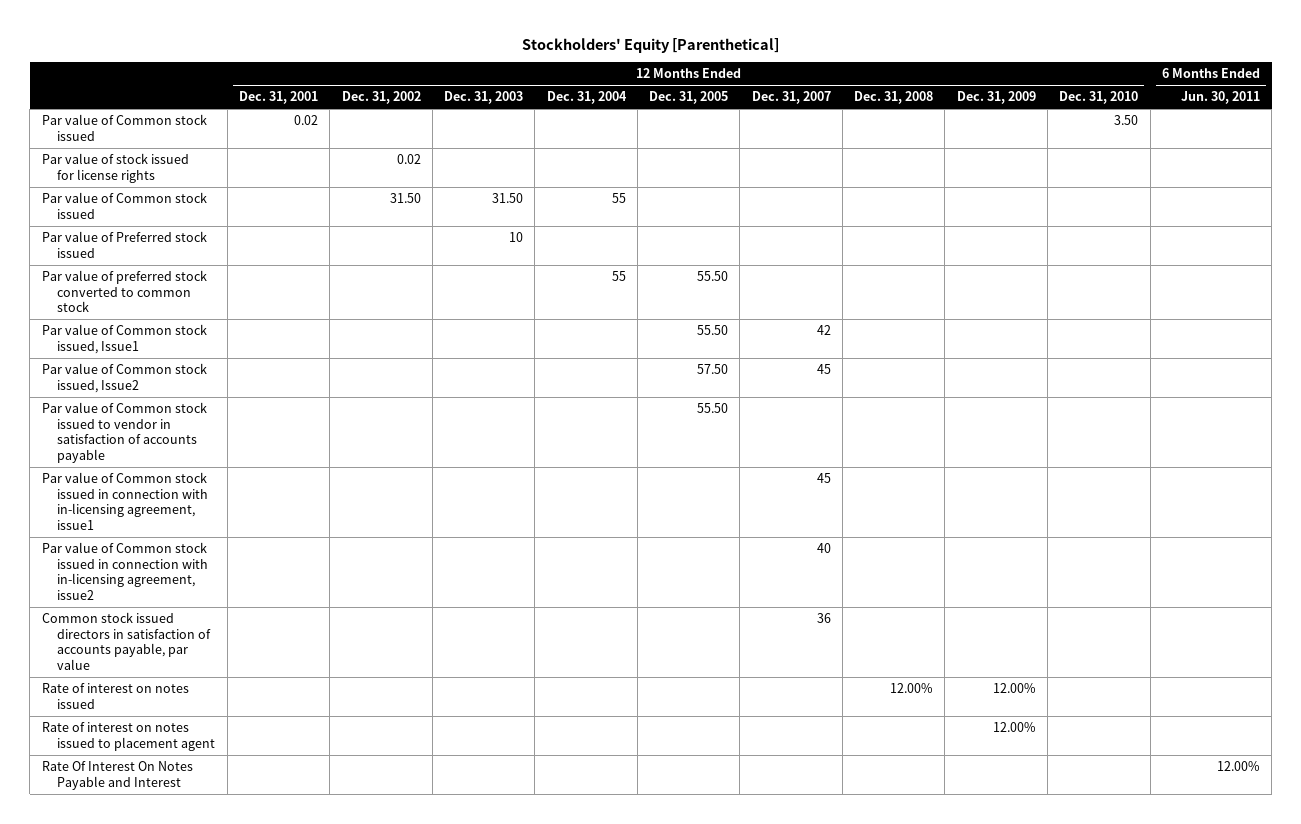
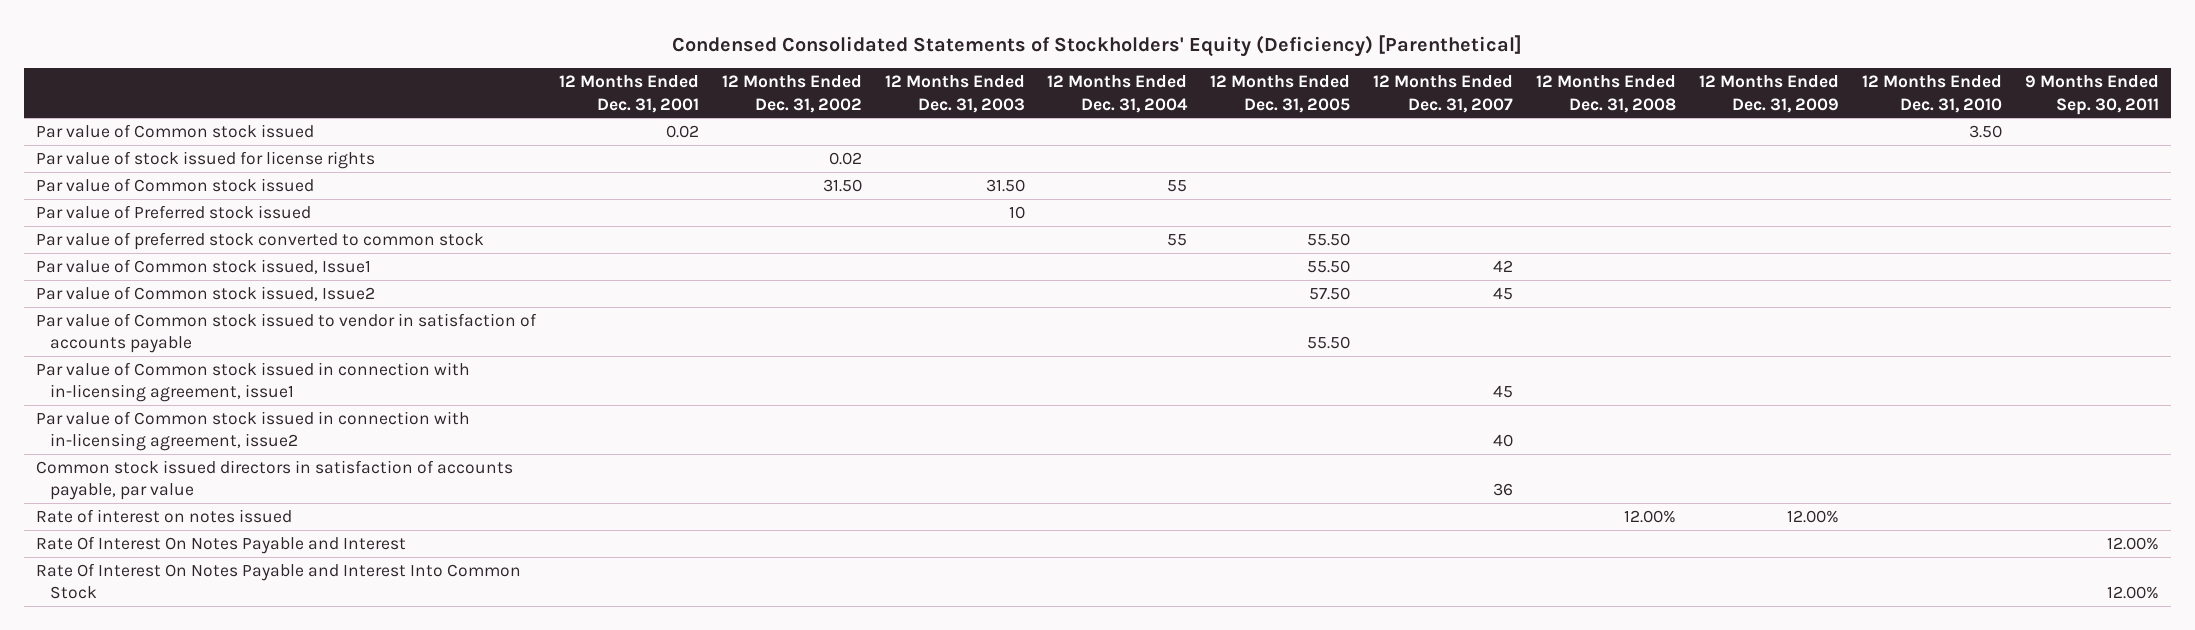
- Stockholders' Equity [Parenthetical]
+ Condensed Consolidated Statements of Stockholders' Equity (Deficiency) [Parenthetical]
- | 12 Months Ended Dec. 31, 2001 | 12 Months Ended Dec. 31, 2002 | 12 Months Ended Dec. 31, 2003 | 12 Months Ended Dec. 31, 2004 | 12 Months Ended Dec. 31, 2005 | 12 Months Ended Dec. 31, 2007 | 12 Months Ended Dec. 31, 2008 | 12 Months Ended Dec. 31, 2009 | 12 Months Ended Dec. 31, 2010 | 6 Months Ended Jun. 30, 2011
+ | 12 Months Ended Dec. 31, 2001 | 12 Months Ended Dec. 31, 2002 | 12 Months Ended Dec. 31, 2003 | 12 Months Ended Dec. 31, 2004 | 12 Months Ended Dec. 31, 2005 | 12 Months Ended Dec. 31, 2007 | 12 Months Ended Dec. 31, 2008 | 12 Months Ended Dec. 31, 2009 | 12 Months Ended Dec. 31, 2010 | 9 Months Ended Sep. 30, 2011
- Rate of interest on notes issued to placement agent | | | | | | | | 12.00% | |
+ Rate Of Interest On Notes Payable and Interest Into Common Stock | | | | | | | | | | 12.00%

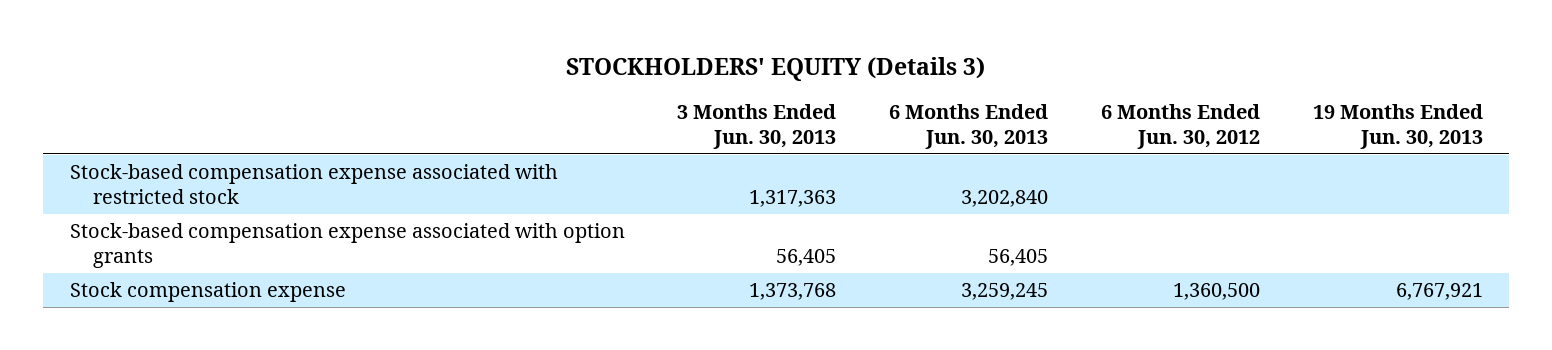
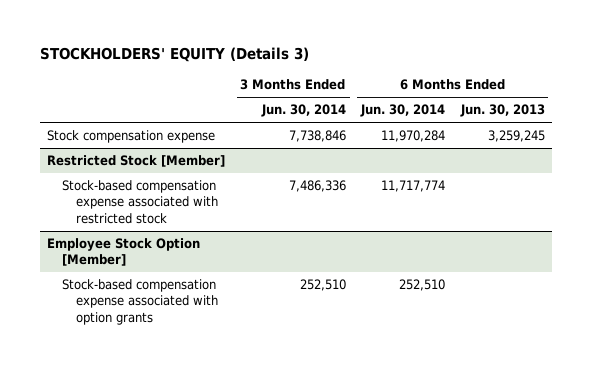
- | 3 Months Ended Jun. 30, 2013 | 6 Months Ended Jun. 30, 2013 | 6 Months Ended Jun. 30, 2012 | 19 Months Ended Jun. 30, 2013
+ | 3 Months Ended Jun. 30, 2014 | 6 Months Ended Jun. 30, 2014 | 6 Months Ended Jun. 30, 2013
- Stock-based compensation expense associated with restricted stock | 1,317,363 | 3,202,840 | |
- Stock-based compensation expense associated with option grants | 56,405 | 56,405 | |
+ Restricted Stock [Member]
+ Stock-based compensation expense associated with restricted stock | 7,486,336 | 11,717,774 |
+ Employee Stock Option [Member]
+ Stock-based compensation expense associated with option grants | 252,510 | 252,510 |

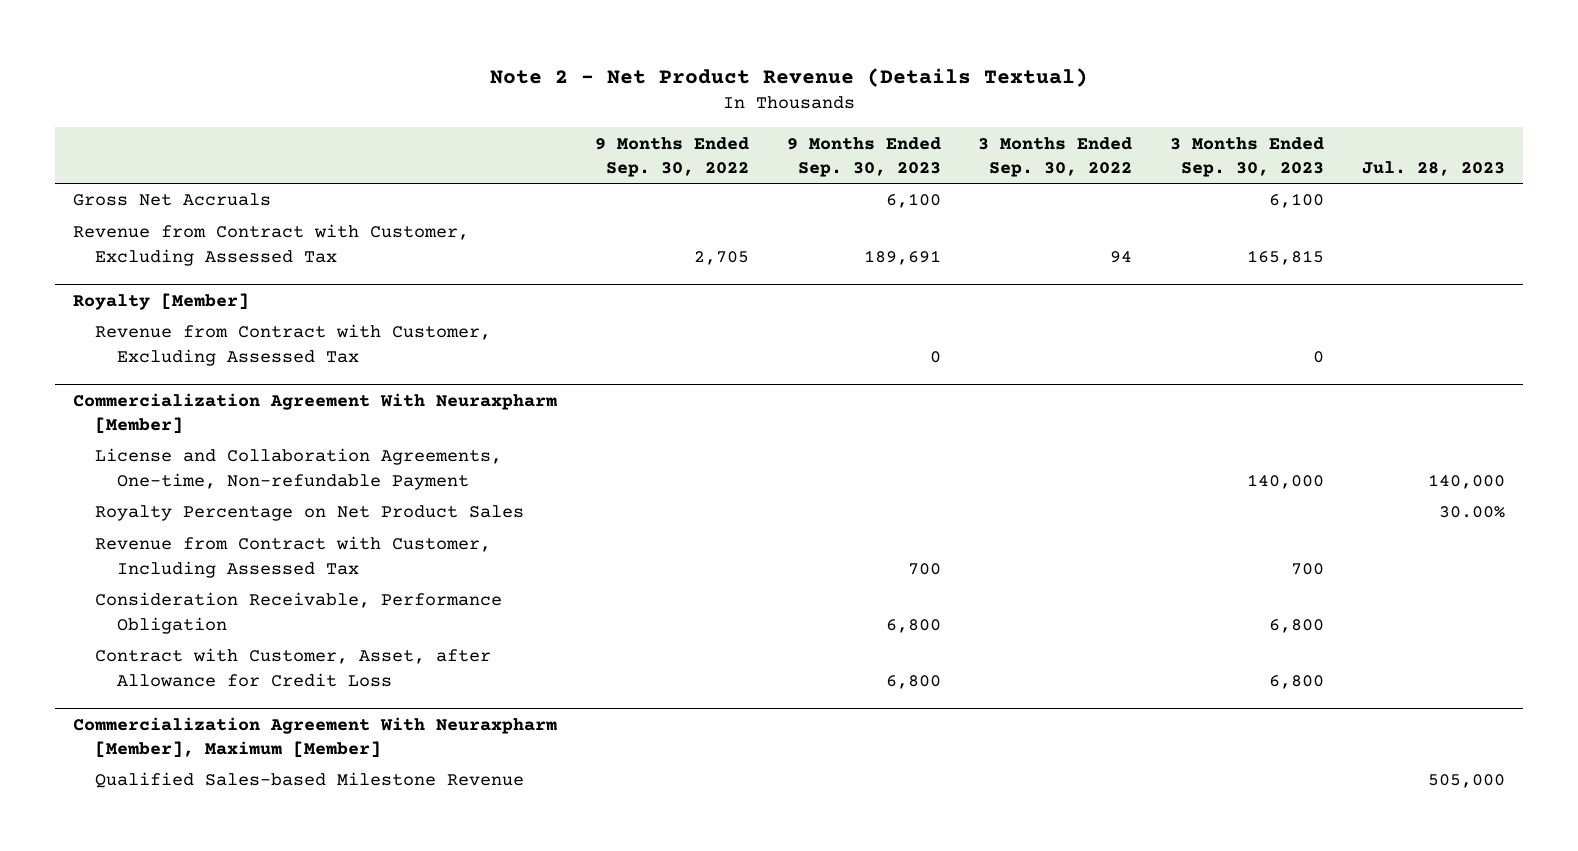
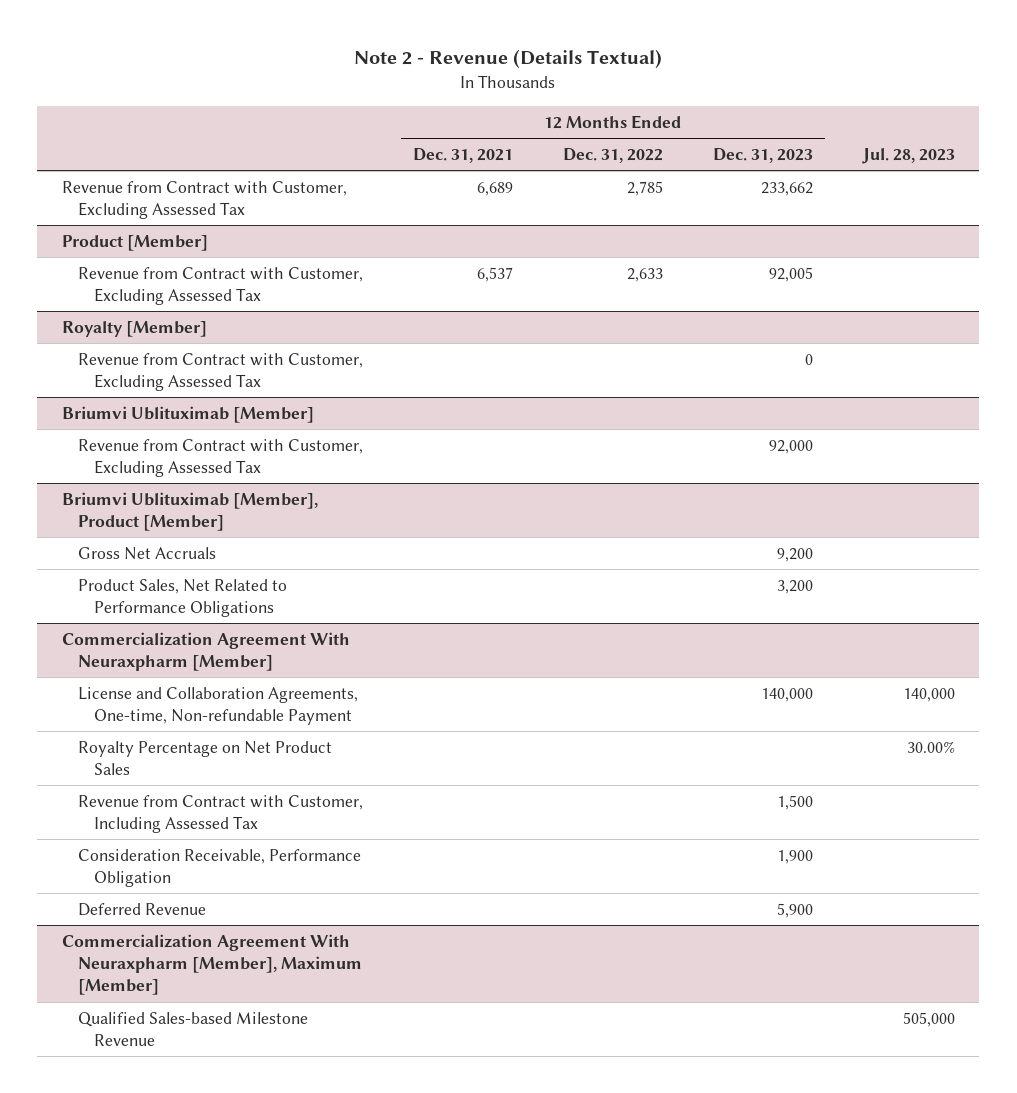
- Note 2 - Net Product Revenue (Details Textual)
+ Note 2 - Revenue (Details Textual)
- | 9 Months Ended Sep. 30, 2022 | 9 Months Ended Sep. 30, 2023 | 3 Months Ended Sep. 30, 2022 | 3 Months Ended Sep. 30, 2023 | Jul. 28, 2023
+ | 12 Months Ended Dec. 31, 2021 | 12 Months Ended Dec. 31, 2022 | 12 Months Ended Dec. 31, 2023 | Jul. 28, 2023
- Gross Net Accruals | | 6,100 | | 6,100 |
+ Product [Member]
+ Revenue from Contract with Customer, Excluding Assessed Tax | 6,537 | 2,633 | 92,005 |
+ Briumvi Ublituximab [Member]
+ Revenue from Contract with Customer, Excluding Assessed Tax | | | 92,000 |
+ Briumvi Ublituximab [Member], Product [Member]
+ Gross Net Accruals | | | 9,200 |
+ Product Sales, Net Related to Performance Obligations | | | 3,200 |
@ Commercialization Agreement With Neuraxpharm [Member]
- Contract with Customer, Asset, after Allowance for Credit Loss | | 6,800 | | 6,800 |
+ Deferred Revenue | | | 5,900 |

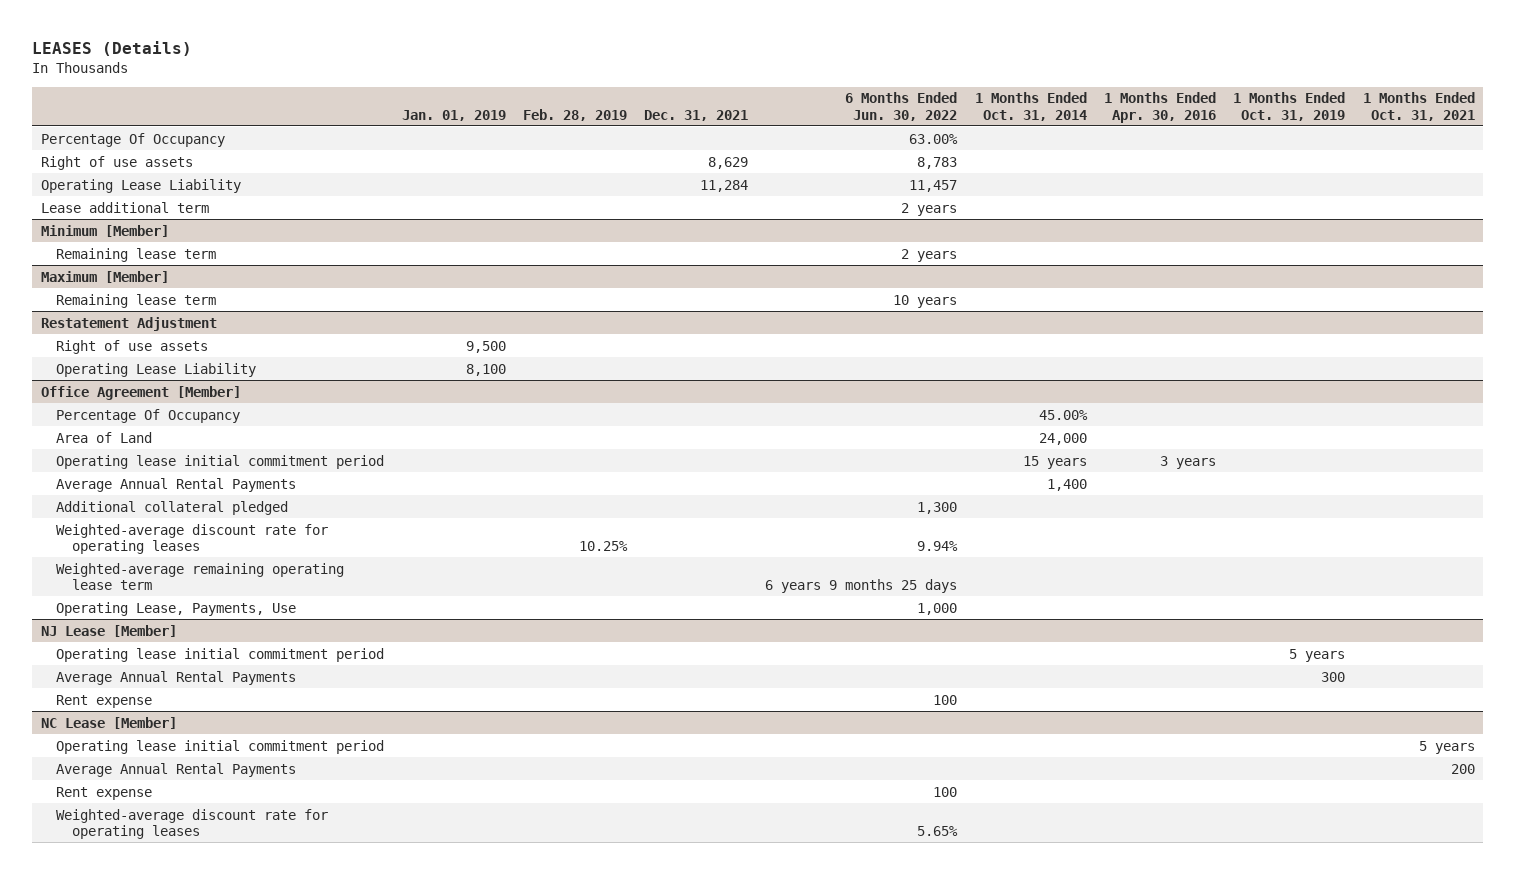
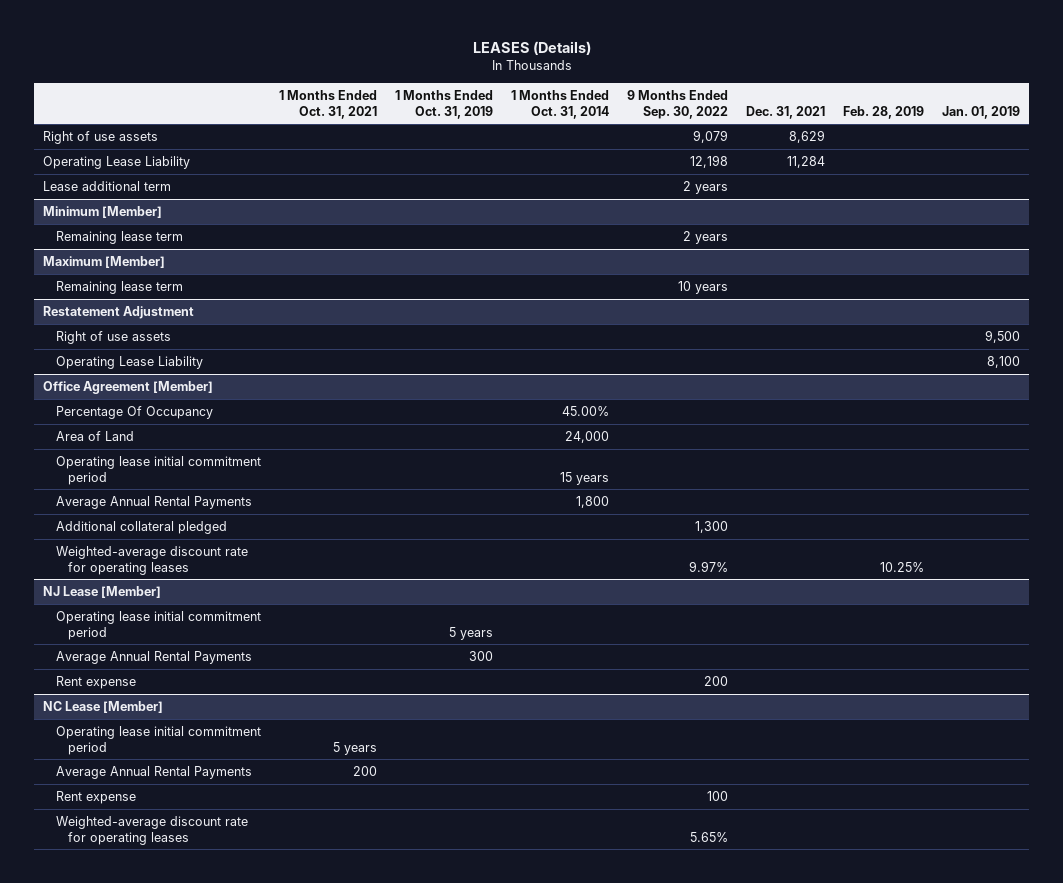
- | Jan. 01, 2019 | Feb. 28, 2019 | Dec. 31, 2021 | 6 Months Ended Jun. 30, 2022 | 1 Months Ended Oct. 31, 2014 | 1 Months Ended Apr. 30, 2016 | 1 Months Ended Oct. 31, 2019 | 1 Months Ended Oct. 31, 2021
+ | 1 Months Ended Oct. 31, 2021 | 1 Months Ended Oct. 31, 2019 | 1 Months Ended Oct. 31, 2014 | 9 Months Ended Sep. 30, 2022 | Dec. 31, 2021 | Feb. 28, 2019 | Jan. 01, 2019
- Percentage Of Occupancy | | | | 63.00% | | | |
@ Office Agreement [Member]
- Average Annual Rental Payments | | | | | 1,400 | | |
+ Average Annual Rental Payments | | | 1,800 | | | |
- Weighted-average remaining operating lease term | | | | 6 years 9 months 25 days | | | |
- Operating Lease, Payments, Use | | | | 1,000 | | | |

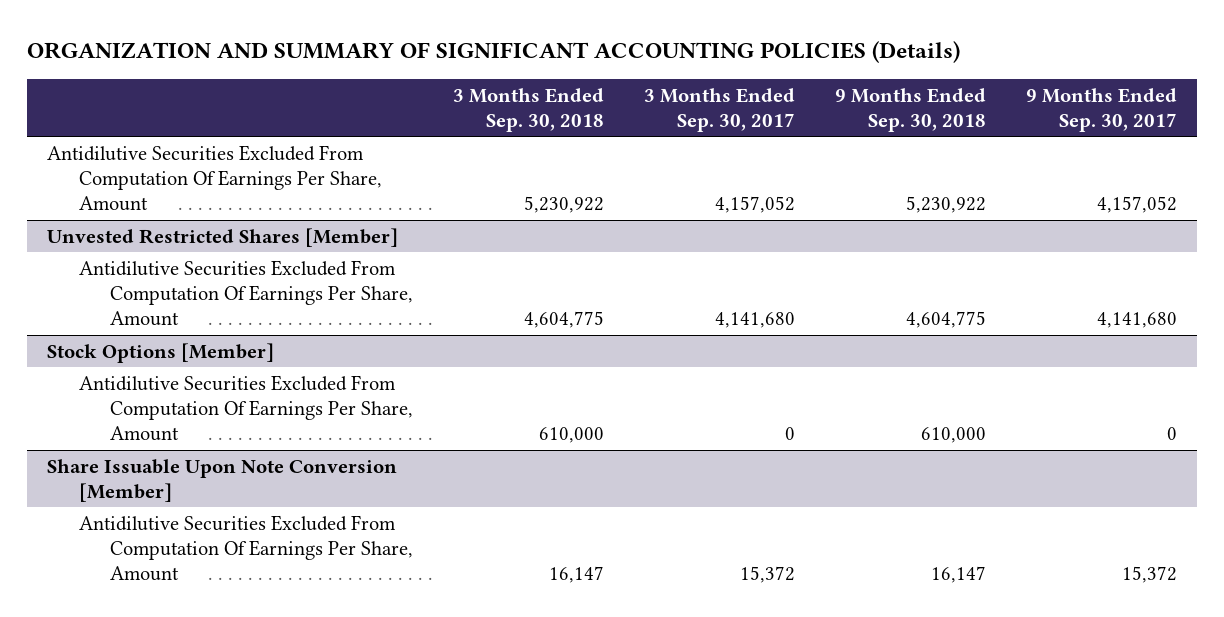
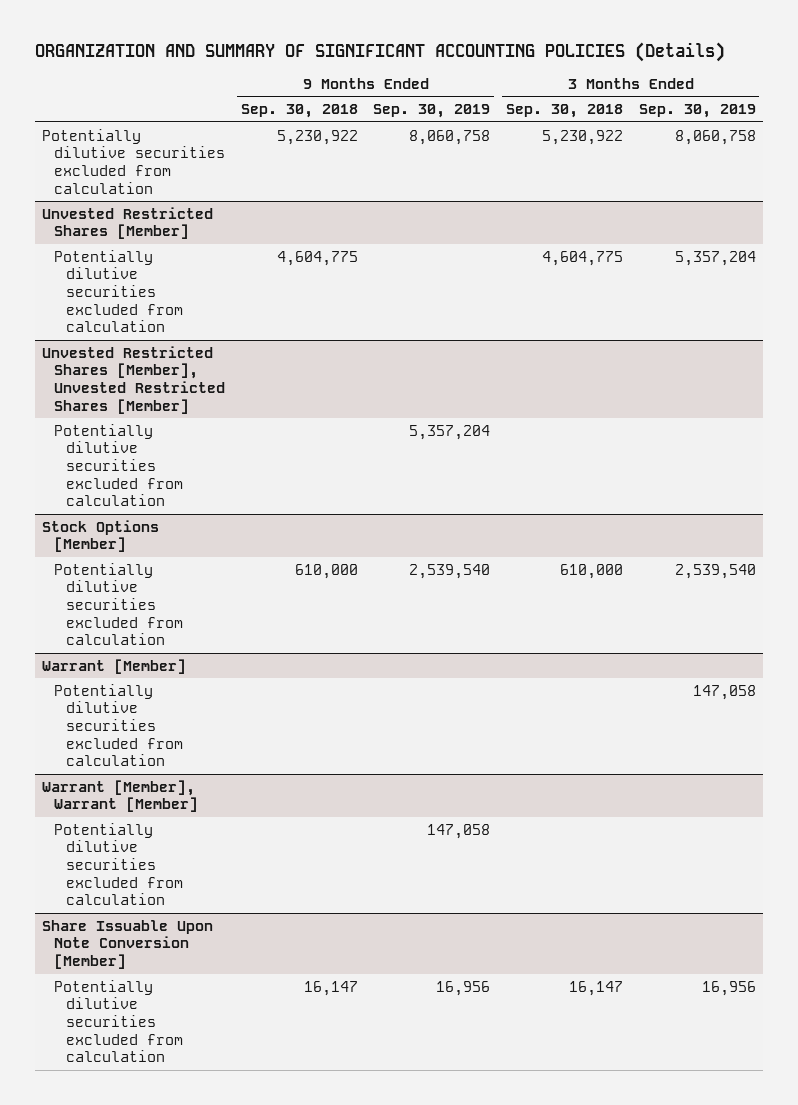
- | 3 Months Ended Sep. 30, 2018 | 3 Months Ended Sep. 30, 2017 | 9 Months Ended Sep. 30, 2018 | 9 Months Ended Sep. 30, 2017
+ | 9 Months Ended Sep. 30, 2018 | 9 Months Ended Sep. 30, 2019 | 3 Months Ended Sep. 30, 2018 | 3 Months Ended Sep. 30, 2019
- Antidilutive Securities Excluded From Computation Of Earnings Per Share, Amount | 5,230,922 | 4,157,052 | 5,230,922 | 4,157,052
+ Potentially dilutive securities excluded from calculation | 5,230,922 | 8,060,758 | 5,230,922 | 8,060,758
@ Unvested Restricted Shares [Member]
- Antidilutive Securities Excluded From Computation Of Earnings Per Share, Amount | 4,604,775 | 4,141,680 | 4,604,775 | 4,141,680
+ Potentially dilutive securities excluded from calculation | 4,604,775 | | 4,604,775 | 5,357,204
+ Unvested Restricted Shares [Member], Unvested Restricted Shares [Member]
+ Potentially dilutive securities excluded from calculation | | 5,357,204 | |
@ Stock Options [Member]
- Antidilutive Securities Excluded From Computation Of Earnings Per Share, Amount | 610,000 | 0 | 610,000 | 0
+ Potentially dilutive securities excluded from calculation | 610,000 | 2,539,540 | 610,000 | 2,539,540
+ Warrant [Member]
+ Potentially dilutive securities excluded from calculation | | | | 147,058
+ Warrant [Member], Warrant [Member]
+ Potentially dilutive securities excluded from calculation | | 147,058 | |
@ Share Issuable Upon Note Conversion [Member]
- Antidilutive Securities Excluded From Computation Of Earnings Per Share, Amount | 16,147 | 15,372 | 16,147 | 15,372
+ Potentially dilutive securities excluded from calculation | 16,147 | 16,956 | 16,147 | 16,956

